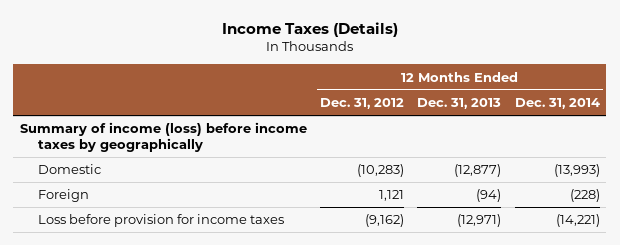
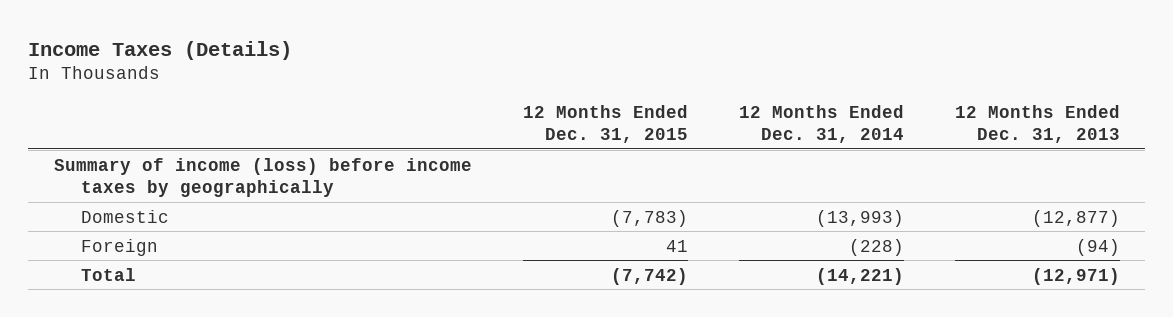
- | 12 Months Ended Dec. 31, 2012 | 12 Months Ended Dec. 31, 2013 | 12 Months Ended Dec. 31, 2014
+ | 12 Months Ended Dec. 31, 2015 | 12 Months Ended Dec. 31, 2014 | 12 Months Ended Dec. 31, 2013
- Loss before provision for income taxes | (9,162) | (12,971) | (14,221)
+ Total | (7,742) | (14,221) | (12,971)

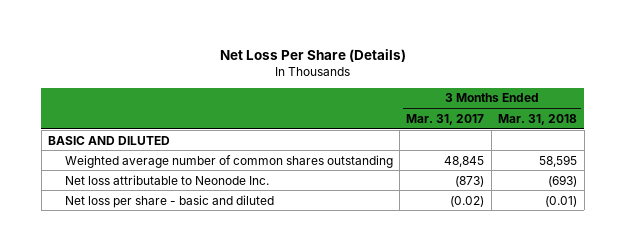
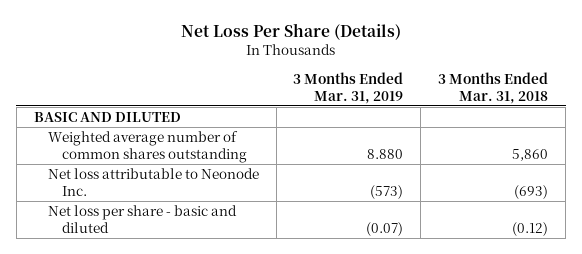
- | 3 Months Ended Mar. 31, 2017 | 3 Months Ended Mar. 31, 2018
+ | 3 Months Ended Mar. 31, 2019 | 3 Months Ended Mar. 31, 2018
- Weighted average number of common shares outstanding | 48,845 | 58,595
+ Weighted average number of common shares outstanding | 8.880 | 5,860
- Net loss per share - basic and diluted | (0.02) | (0.01)
+ Net loss per share - basic and diluted | (0.07) | (0.12)

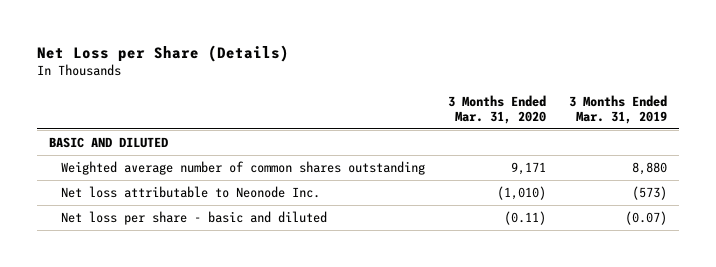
- Net Loss Per Share (Details)
+ Net Loss per Share (Details)
- | 3 Months Ended Mar. 31, 2019 | 3 Months Ended Mar. 31, 2018
+ | 3 Months Ended Mar. 31, 2020 | 3 Months Ended Mar. 31, 2019
- Weighted average number of common shares outstanding | 8.880 | 5,860
+ Weighted average number of common shares outstanding | 9,171 | 8,880

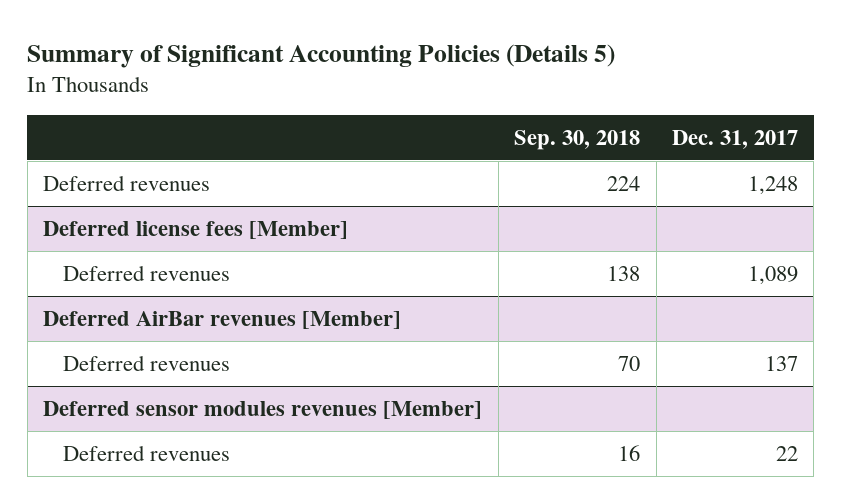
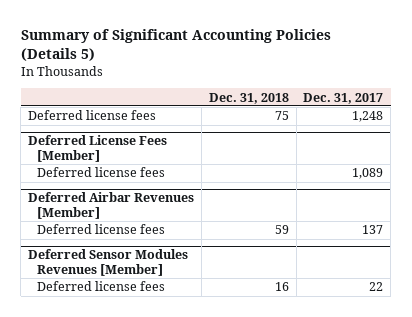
- | Sep. 30, 2018 | Dec. 31, 2017
+ | Dec. 31, 2018 | Dec. 31, 2017
- Deferred revenues | 224 | 1,248
- Deferred license fees [Member]
- Deferred revenues | 138 | 1,089
- Deferred AirBar revenues [Member]
- Deferred revenues | 70 | 137
- Deferred sensor modules revenues [Member]
- Deferred revenues | 16 | 22
+ Deferred license fees | 75 | 1,248
+ Deferred License Fees [Member]
+ Deferred license fees | | 1,089
+ Deferred Airbar Revenues [Member]
+ Deferred license fees | 59 | 137
+ Deferred Sensor Modules Revenues [Member]
+ Deferred license fees | 16 | 22

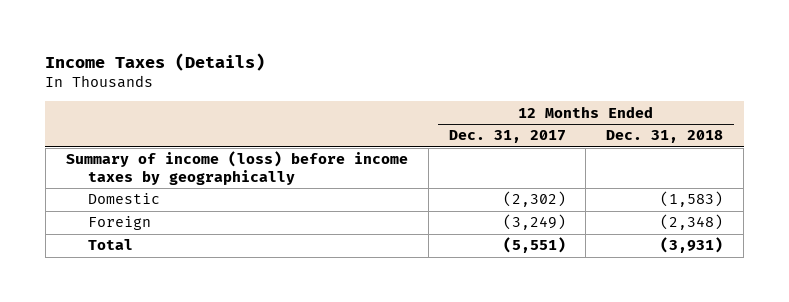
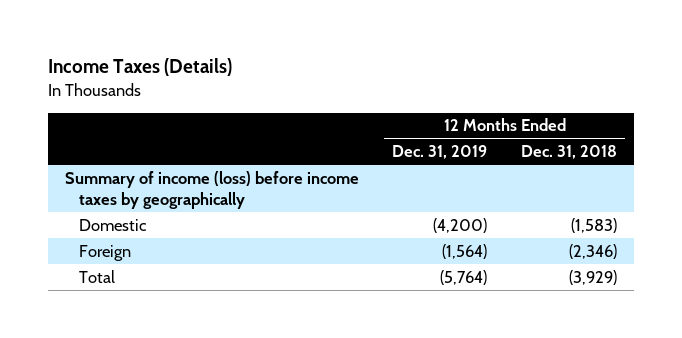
- | 12 Months Ended Dec. 31, 2017 | 12 Months Ended Dec. 31, 2018
+ | 12 Months Ended Dec. 31, 2019 | 12 Months Ended Dec. 31, 2018
- Foreign | (3,249) | (2,348)
- Total | (5,551) | (3,931)
+ Foreign | (1,564) | (2,346)
+ Total | (5,764) | (3,929)

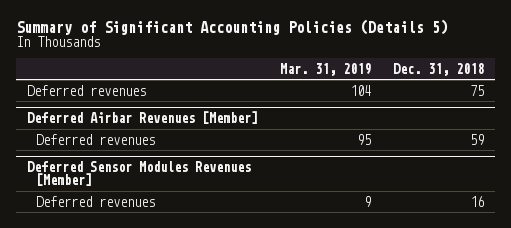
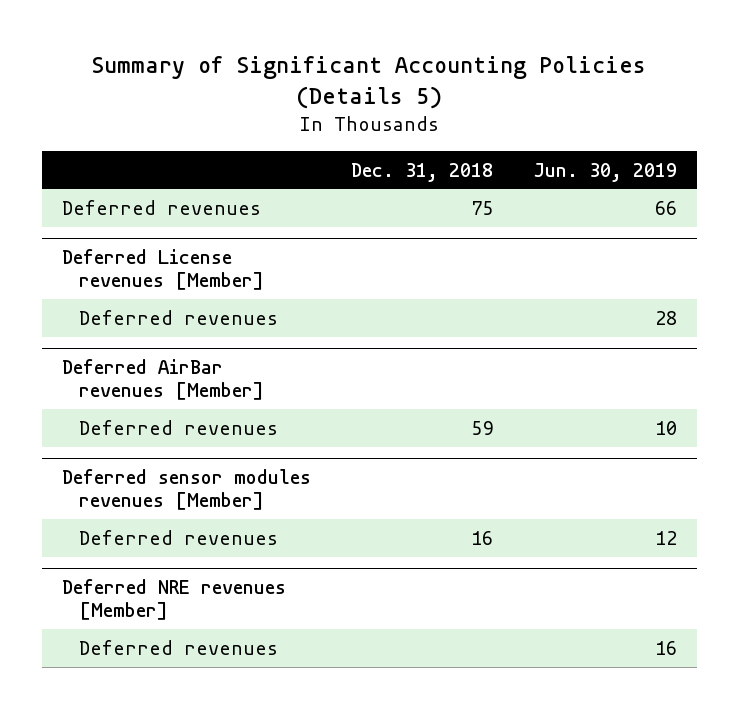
- | Mar. 31, 2019 | Dec. 31, 2018
+ | Dec. 31, 2018 | Jun. 30, 2019
- Deferred Airbar Revenues [Member]
+ Deferred License revenues [Member]
+ Deferred revenues | | 28
+ Deferred AirBar revenues [Member]
- Deferred Sensor Modules Revenues [Member]
+ Deferred sensor modules revenues [Member]
+ Deferred NRE revenues [Member]
+ Deferred revenues | | 16

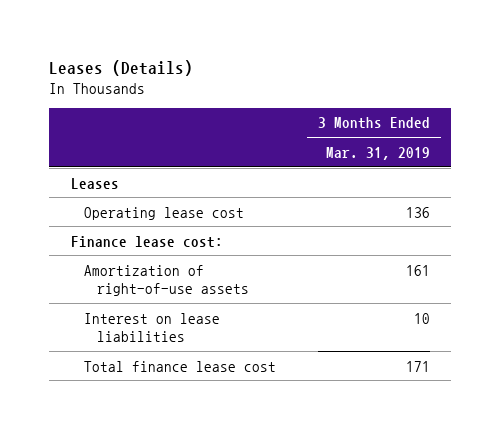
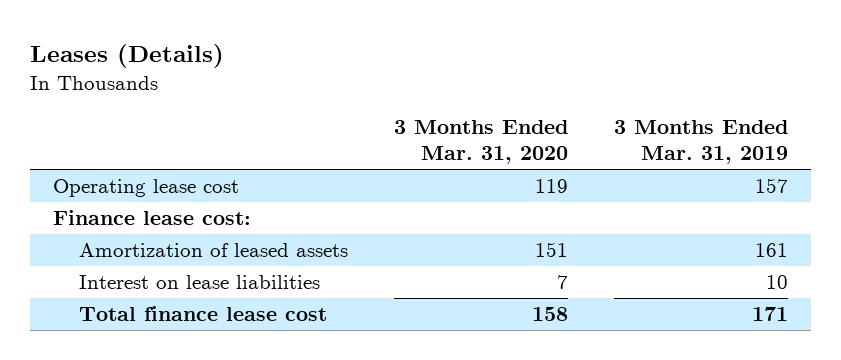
- | 3 Months Ended Mar. 31, 2019
+ | 3 Months Ended Mar. 31, 2020 | 3 Months Ended Mar. 31, 2019
- Leases
- Operating lease cost | 136
+ Operating lease cost | 119 | 157
- Amortization of right-of-use assets | 161
+ Amortization of leased assets | 151 | 161

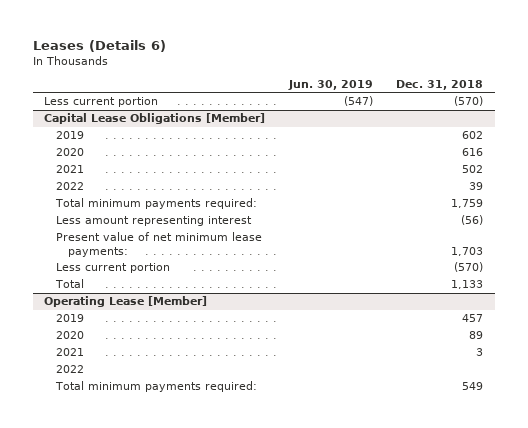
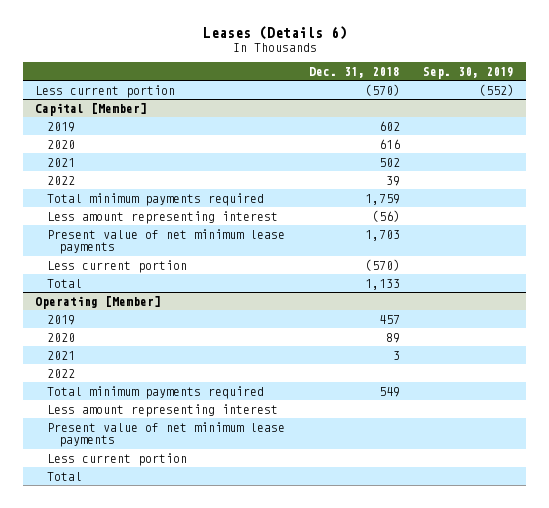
- | Jun. 30, 2019 | Dec. 31, 2018
+ | Dec. 31, 2018 | Sep. 30, 2019
- Capital Lease Obligations [Member]
+ Capital [Member]
- Total minimum payments required: | | 1,759
+ Total minimum payments required | 1,759 |
- Present value of net minimum lease payments: | | 1,703
+ Present value of net minimum lease payments | 1,703 |
- Operating Lease [Member]
+ Operating [Member]
- Total minimum payments required: | | 549
+ Total minimum payments required | 549 |
+ Less amount representing interest
+ Present value of net minimum lease payments
+ Less current portion
+ Total

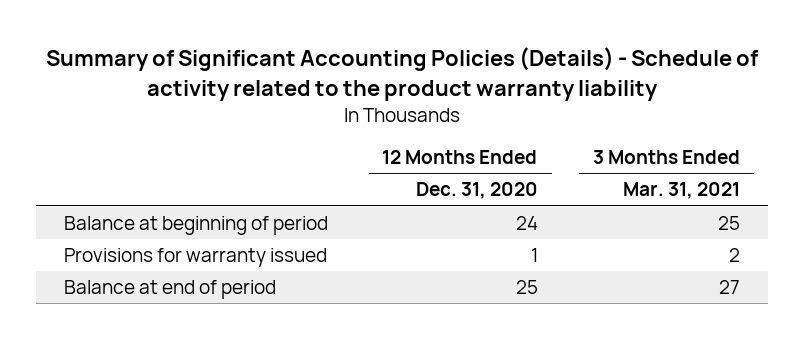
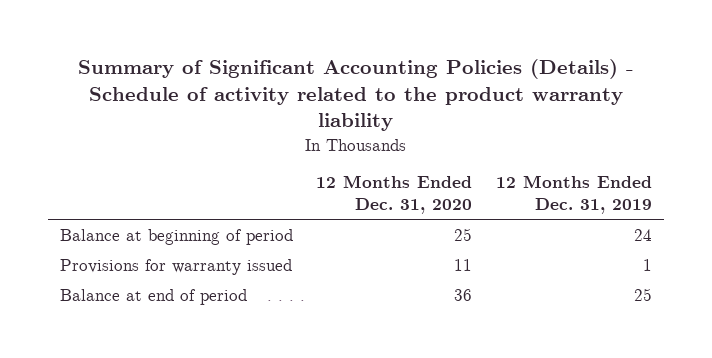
- | 12 Months Ended Dec. 31, 2020 | 3 Months Ended Mar. 31, 2021
+ | 12 Months Ended Dec. 31, 2020 | 12 Months Ended Dec. 31, 2019
- Balance at beginning of period | 24 | 25
- Provisions for warranty issued | 1 | 2
- Balance at end of period | 25 | 27
+ Balance at beginning of period | 25 | 24
+ Provisions for warranty issued | 11 | 1
+ Balance at end of period | 36 | 25

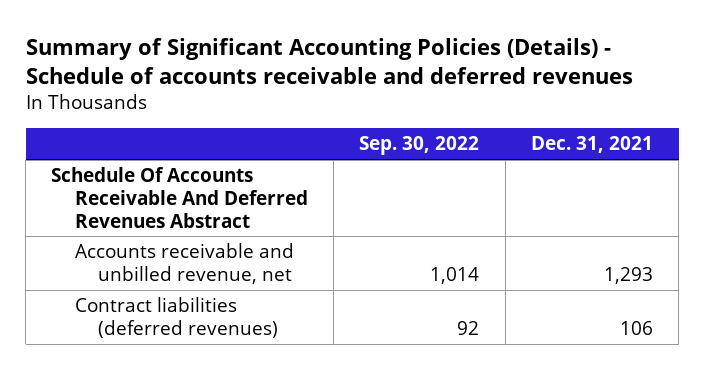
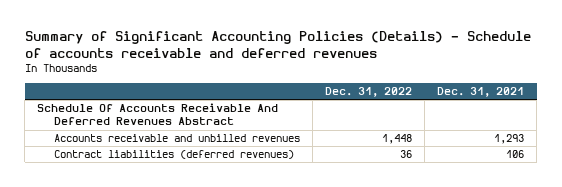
- | Sep. 30, 2022 | Dec. 31, 2021
+ | Dec. 31, 2022 | Dec. 31, 2021
- Accounts receivable and unbilled revenue, net | 1,014 | 1,293
+ Accounts receivable and unbilled revenues | 1,448 | 1,293

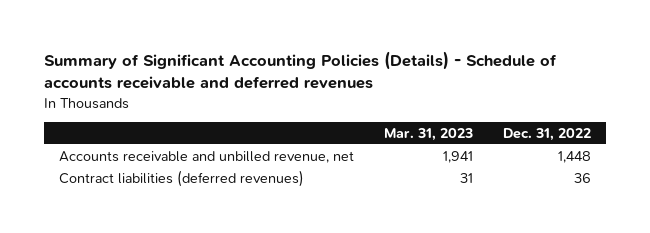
- | Dec. 31, 2022 | Dec. 31, 2021
+ | Mar. 31, 2023 | Dec. 31, 2022
- Schedule Of Accounts Receivable And Deferred Revenues Abstract
- Accounts receivable and unbilled revenues | 1,448 | 1,293
+ Accounts receivable and unbilled revenue, net | 1,941 | 1,448

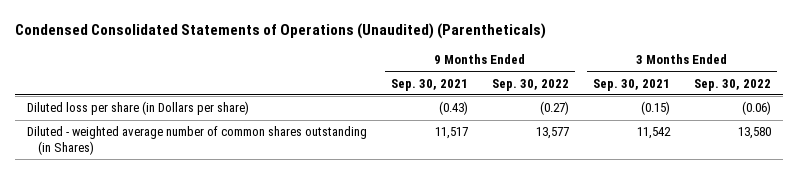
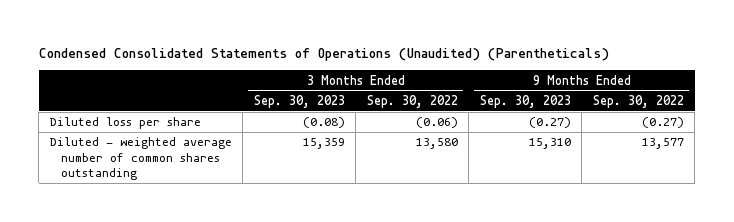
- | 9 Months Ended Sep. 30, 2021 | 9 Months Ended Sep. 30, 2022 | 3 Months Ended Sep. 30, 2021 | 3 Months Ended Sep. 30, 2022
+ | 3 Months Ended Sep. 30, 2023 | 3 Months Ended Sep. 30, 2022 | 9 Months Ended Sep. 30, 2023 | 9 Months Ended Sep. 30, 2022
- Diluted loss per share (in Dollars per share) | (0.43) | (0.27) | (0.15) | (0.06)
- Diluted - weighted average number of common shares outstanding (in Shares) | 11,517 | 13,577 | 11,542 | 13,580
+ Diluted loss per share | (0.08) | (0.06) | (0.27) | (0.27)
+ Diluted - weighted average number of common shares outstanding | 15,359 | 13,580 | 15,310 | 13,577

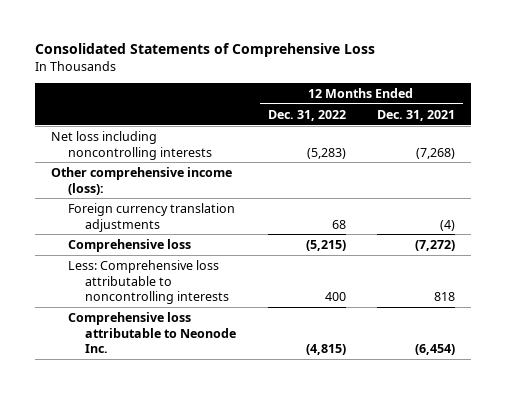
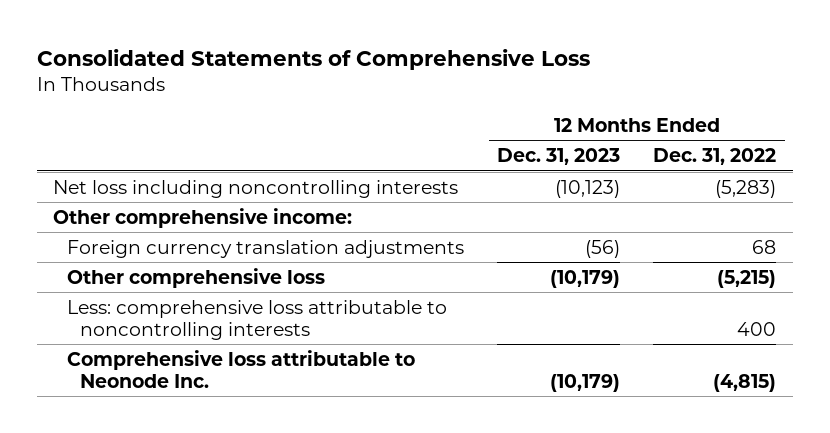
- | 12 Months Ended Dec. 31, 2022 | 12 Months Ended Dec. 31, 2021
+ | 12 Months Ended Dec. 31, 2023 | 12 Months Ended Dec. 31, 2022
- Other comprehensive income (loss):
+ Other comprehensive income:
- Comprehensive loss | (5,215) | (7,272)
- Less: Comprehensive loss attributable to noncontrolling interests | 400 | 818
+ Other comprehensive loss | (10,179) | (5,215)
+ Less: comprehensive loss attributable to noncontrolling interests | | 400

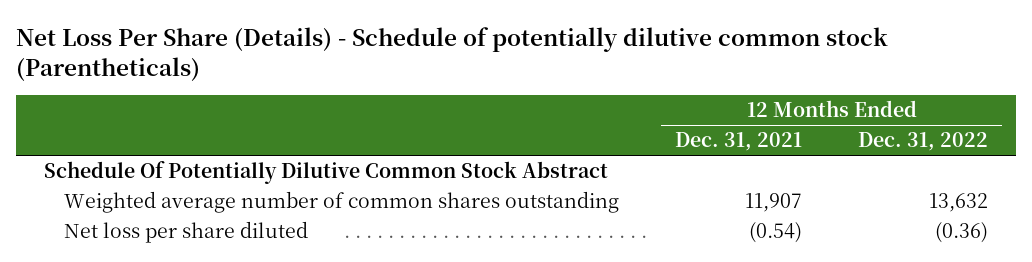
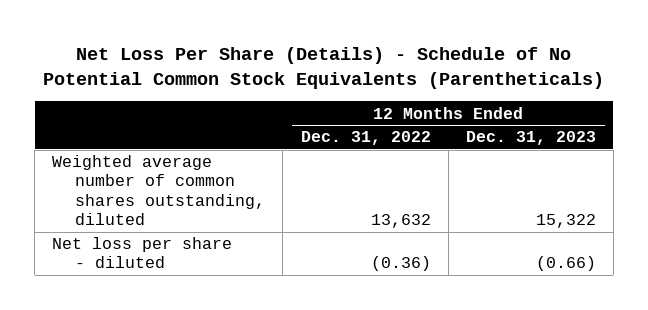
- Net Loss Per Share (Details) - Schedule of potentially dilutive common stock (Parentheticals)
+ Net Loss Per Share (Details) - Schedule of No Potential Common Stock Equivalents (Parentheticals)
- | 12 Months Ended Dec. 31, 2021 | 12 Months Ended Dec. 31, 2022
+ | 12 Months Ended Dec. 31, 2022 | 12 Months Ended Dec. 31, 2023
- Schedule Of Potentially Dilutive Common Stock Abstract
- Weighted average number of common shares outstanding | 11,907 | 13,632
- Net loss per share diluted | (0.54) | (0.36)
+ Weighted average number of common shares outstanding, diluted | 13,632 | 15,322
+ Net loss per share - diluted | (0.36) | (0.66)

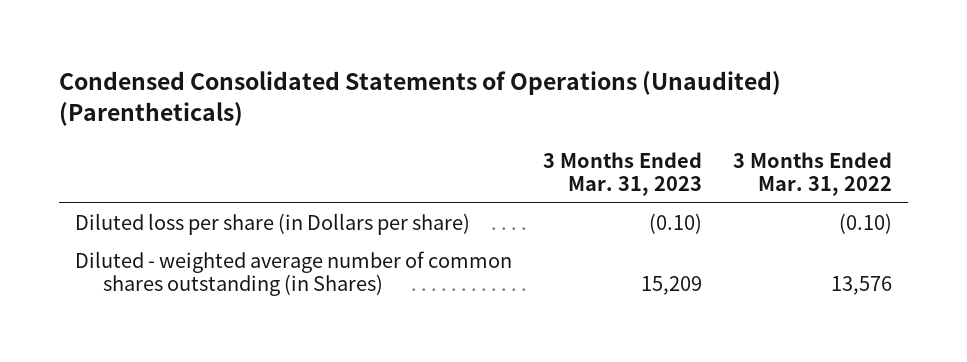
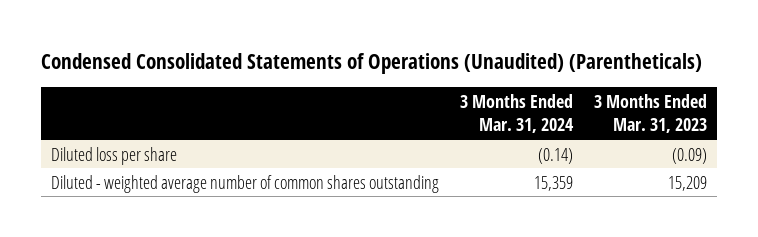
- | 3 Months Ended Mar. 31, 2023 | 3 Months Ended Mar. 31, 2022
+ | 3 Months Ended Mar. 31, 2024 | 3 Months Ended Mar. 31, 2023
- Diluted loss per share (in Dollars per share) | (0.10) | (0.10)
- Diluted - weighted average number of common shares outstanding (in Shares) | 15,209 | 13,576
+ Diluted loss per share | (0.14) | (0.09)
+ Diluted - weighted average number of common shares outstanding | 15,359 | 15,209

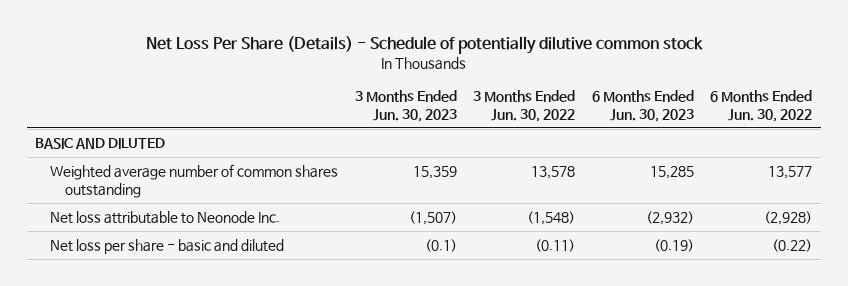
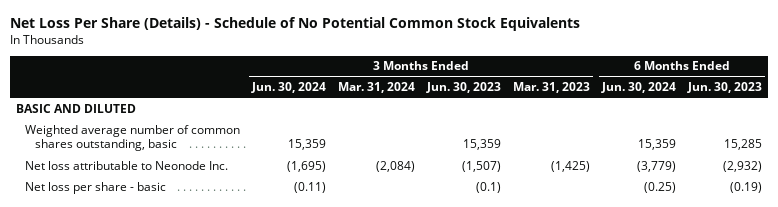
- Net Loss Per Share (Details) - Schedule of potentially dilutive common stock
+ Net Loss Per Share (Details) - Schedule of No Potential Common Stock Equivalents
- | 3 Months Ended Jun. 30, 2023 | 3 Months Ended Jun. 30, 2022 | 6 Months Ended Jun. 30, 2023 | 6 Months Ended Jun. 30, 2022
+ | 3 Months Ended Jun. 30, 2024 | 3 Months Ended Mar. 31, 2024 | 3 Months Ended Jun. 30, 2023 | 3 Months Ended Mar. 31, 2023 | 6 Months Ended Jun. 30, 2024 | 6 Months Ended Jun. 30, 2023
- Weighted average number of common shares outstanding | 15,359 | 13,578 | 15,285 | 13,577
+ Weighted average number of common shares outstanding, basic | 15,359 | | 15,359 | | 15,359 | 15,285
- Net loss per share - basic and diluted | (0.1) | (0.11) | (0.19) | (0.22)
+ Net loss per share - basic | (0.11) | | (0.1) | | (0.25) | (0.19)

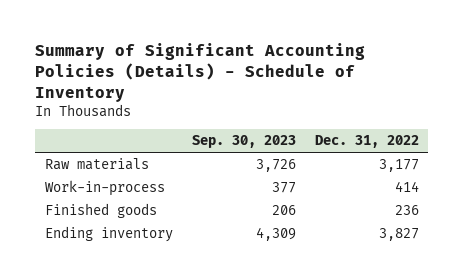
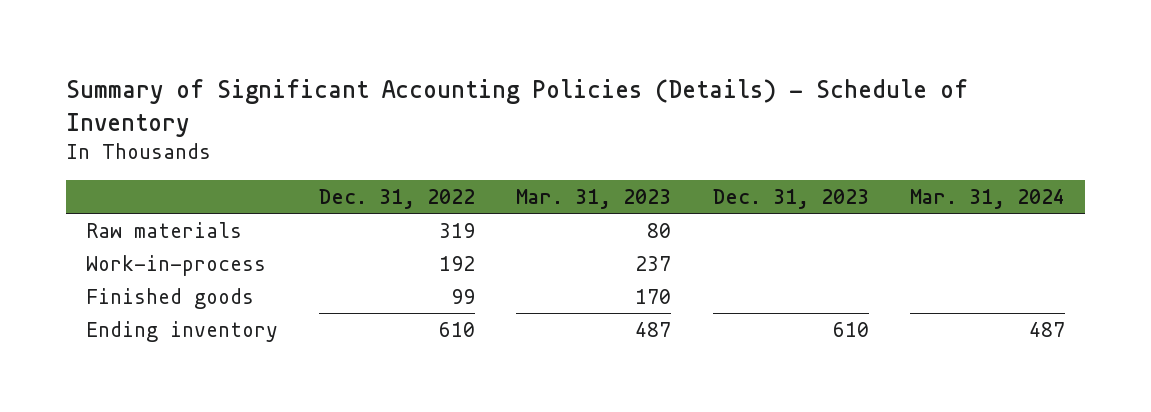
- | Sep. 30, 2023 | Dec. 31, 2022
+ | Dec. 31, 2022 | Mar. 31, 2023 | Dec. 31, 2023 | Mar. 31, 2024
- Raw materials | 3,726 | 3,177
- Work-in-process | 377 | 414
- Finished goods | 206 | 236
- Ending inventory | 4,309 | 3,827
+ Raw materials | 319 | 80 | |
+ Work-in-process | 192 | 237 | |
+ Finished goods | 99 | 170 | |
+ Ending inventory | 610 | 487 | 610 | 487

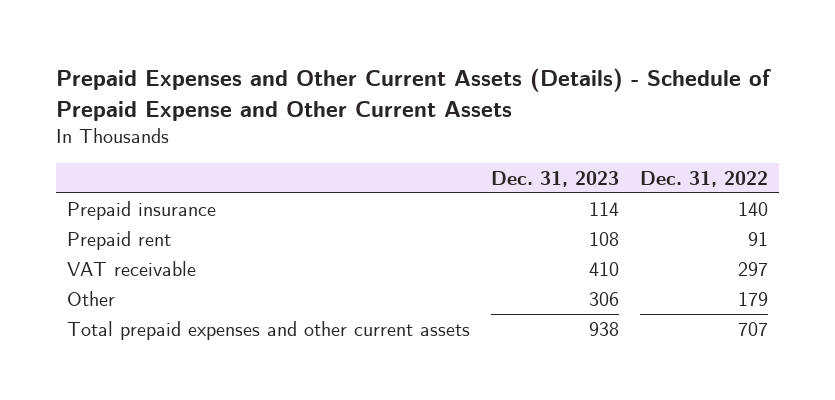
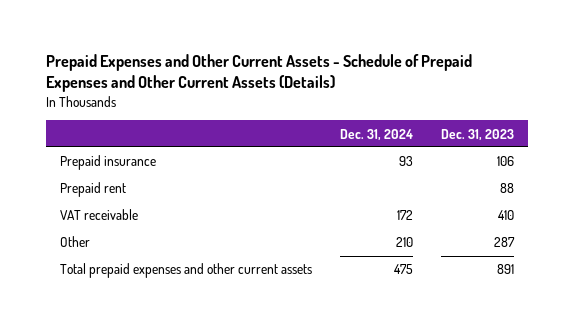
- Prepaid Expenses and Other Current Assets (Details) - Schedule of Prepaid Expense and Other Current Assets
+ Prepaid Expenses and Other Current Assets - Schedule of Prepaid Expenses and Other Current Assets (Details)
- | Dec. 31, 2023 | Dec. 31, 2022
+ | Dec. 31, 2024 | Dec. 31, 2023
- Prepaid insurance | 114 | 140
- Prepaid rent | 108 | 91
+ Prepaid insurance | 93 | 106
+ Prepaid rent | | 88
- Other | 306 | 179
- Total prepaid expenses and other current assets | 938 | 707
+ Other | 210 | 287
+ Total prepaid expenses and other current assets | 475 | 891

